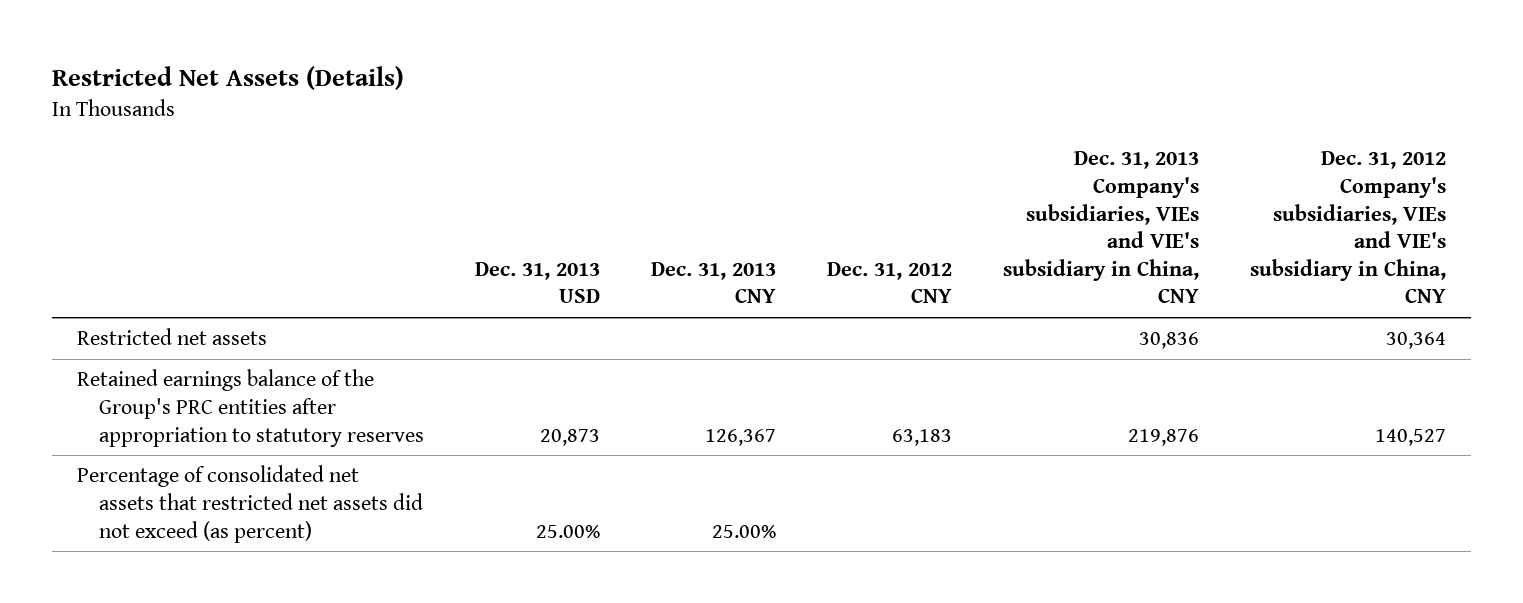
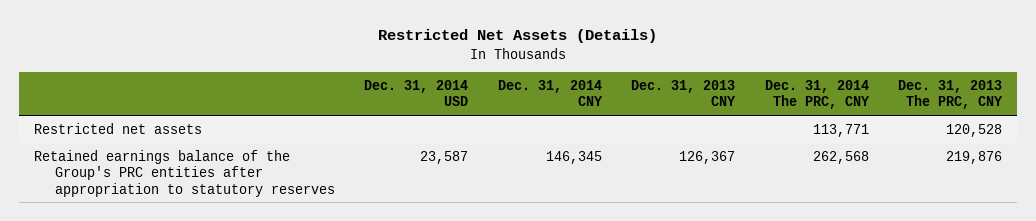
- | Dec. 31, 2013 USD | Dec. 31, 2013 CNY | Dec. 31, 2012 CNY | Dec. 31, 2013 Company's subsidiaries, VIEs and VIE's subsidiary in China, CNY | Dec. 31, 2012 Company's subsidiaries, VIEs and VIE's subsidiary in China, CNY
+ | Dec. 31, 2014 USD | Dec. 31, 2014 CNY | Dec. 31, 2013 CNY | Dec. 31, 2014 The PRC, CNY | Dec. 31, 2013 The PRC, CNY
- Percentage of consolidated net assets that restricted net assets did not exceed (as percent) | 25.00% | 25.00% | | |

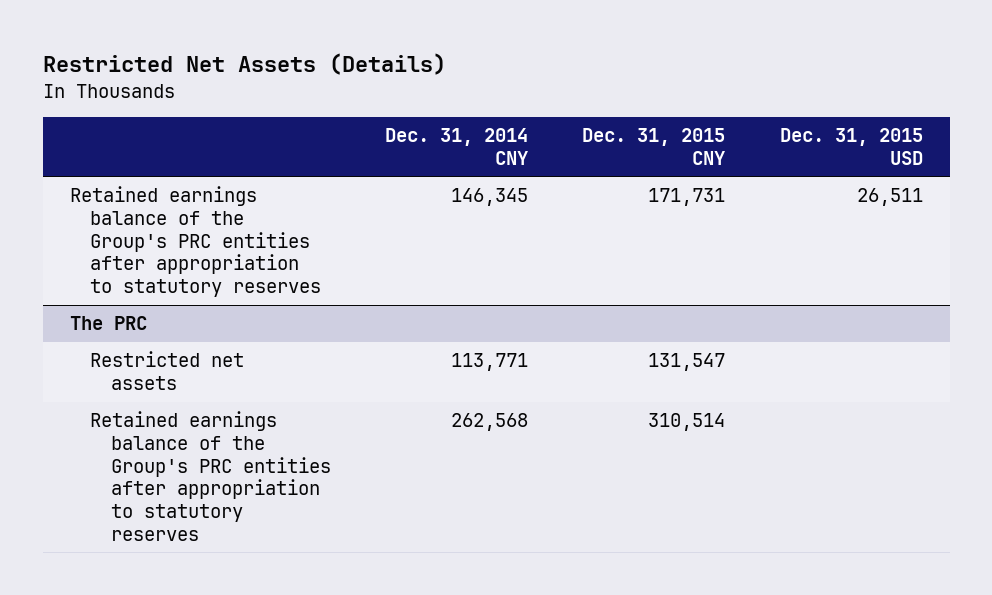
- | Dec. 31, 2014 USD | Dec. 31, 2014 CNY | Dec. 31, 2013 CNY | Dec. 31, 2014 The PRC, CNY | Dec. 31, 2013 The PRC, CNY
+ | Dec. 31, 2014 CNY | Dec. 31, 2015 CNY | Dec. 31, 2015 USD
- Restricted net assets | | | | 113,771 | 120,528
+ The PRC
+ Restricted net assets | 113,771 | 131,547 |
+ Retained earnings balance of the Group's PRC entities after appropriation to statutory reserves | 262,568 | 310,514 |

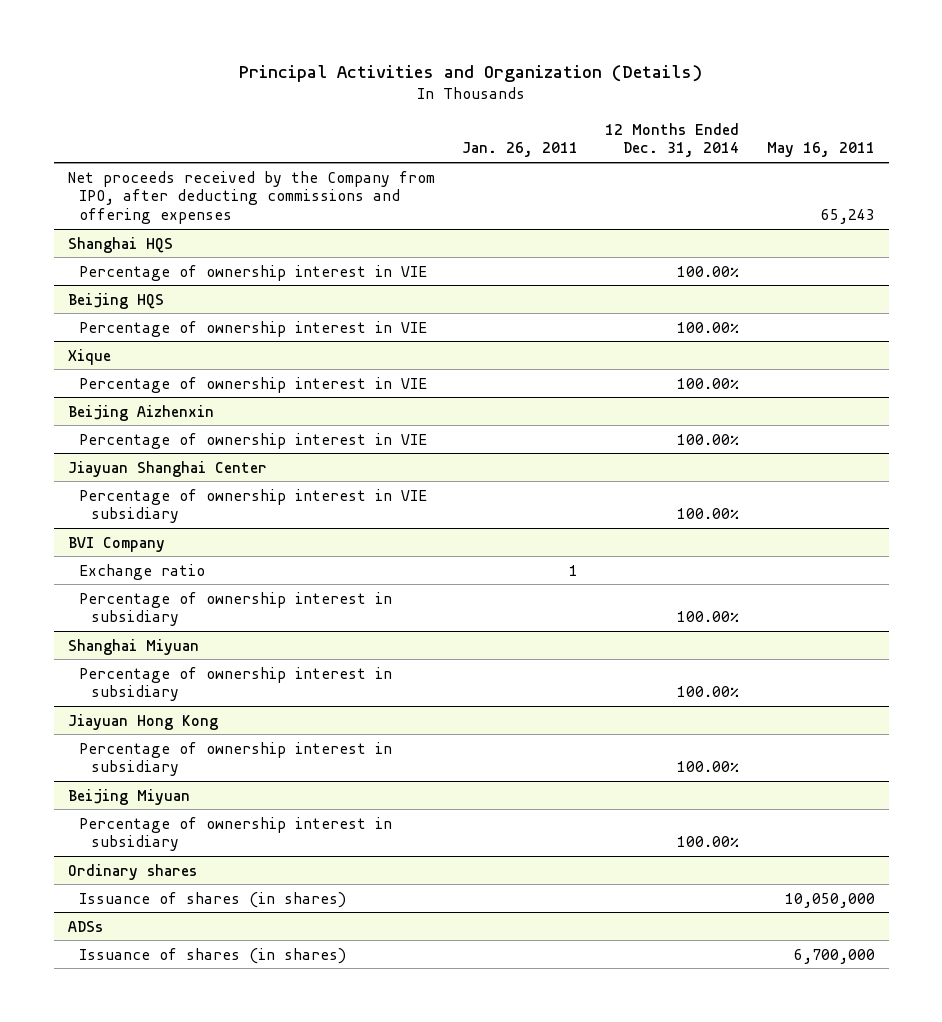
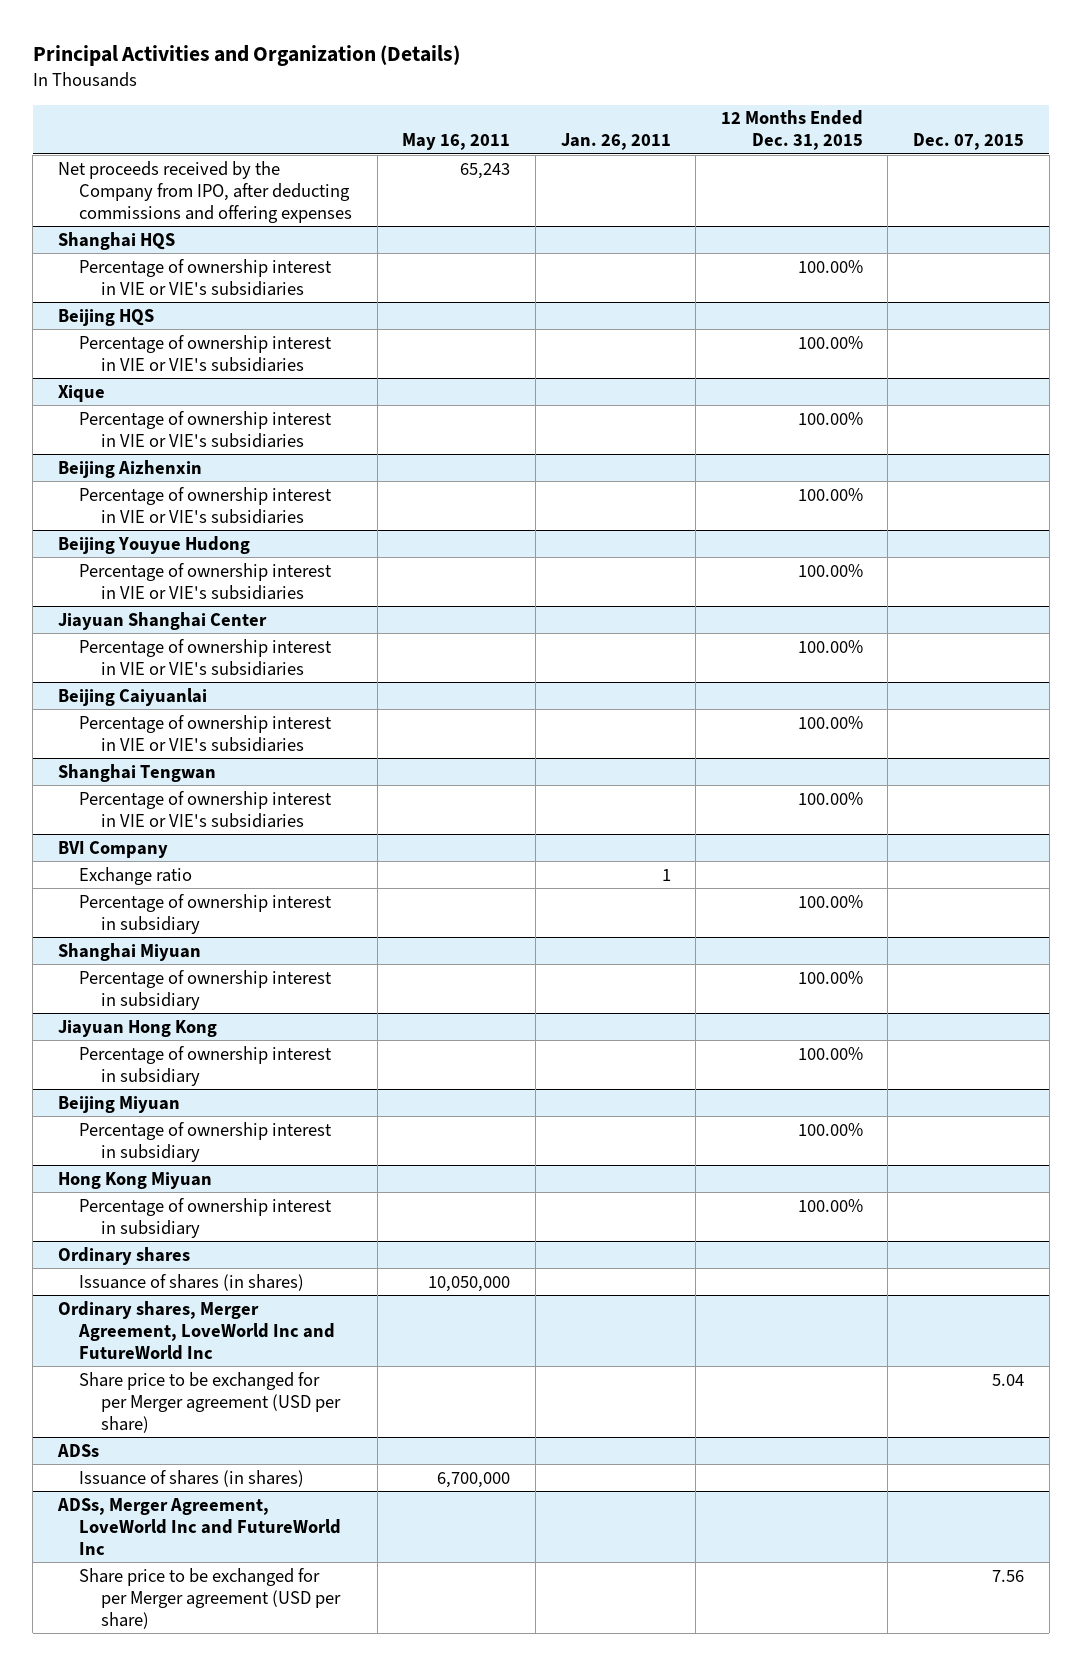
- | Jan. 26, 2011 | 12 Months Ended Dec. 31, 2014 | May 16, 2011
+ | May 16, 2011 | Jan. 26, 2011 | 12 Months Ended Dec. 31, 2015 | Dec. 07, 2015
@ Shanghai HQS
- Percentage of ownership interest in VIE | | 100.00% |
+ Percentage of ownership interest in VIE or VIE's subsidiaries | | | 100.00% |
@ Beijing HQS
- Percentage of ownership interest in VIE | | 100.00% |
+ Percentage of ownership interest in VIE or VIE's subsidiaries | | | 100.00% |
@ Xique
- Percentage of ownership interest in VIE | | 100.00% |
+ Percentage of ownership interest in VIE or VIE's subsidiaries | | | 100.00% |
@ Beijing Aizhenxin
- Percentage of ownership interest in VIE | | 100.00% |
+ Percentage of ownership interest in VIE or VIE's subsidiaries | | | 100.00% |
+ Beijing Youyue Hudong
+ Percentage of ownership interest in VIE or VIE's subsidiaries | | | 100.00% |
@ Jiayuan Shanghai Center
- Percentage of ownership interest in VIE subsidiary | | 100.00% |
+ Percentage of ownership interest in VIE or VIE's subsidiaries | | | 100.00% |
+ Beijing Caiyuanlai
+ Percentage of ownership interest in VIE or VIE's subsidiaries | | | 100.00% |
+ Shanghai Tengwan
+ Percentage of ownership interest in VIE or VIE's subsidiaries | | | 100.00% |
+ Hong Kong Miyuan
+ Percentage of ownership interest in subsidiary | | | 100.00% |
+ Ordinary shares, Merger Agreement, LoveWorld Inc and FutureWorld Inc
+ Share price to be exchanged for per Merger agreement (USD per share) | | | | 5.04
+ ADSs, Merger Agreement, LoveWorld Inc and FutureWorld Inc
+ Share price to be exchanged for per Merger agreement (USD per share) | | | | 7.56

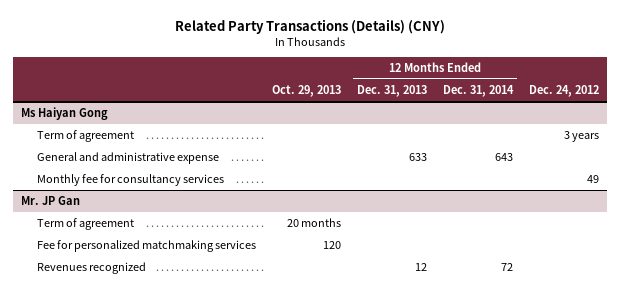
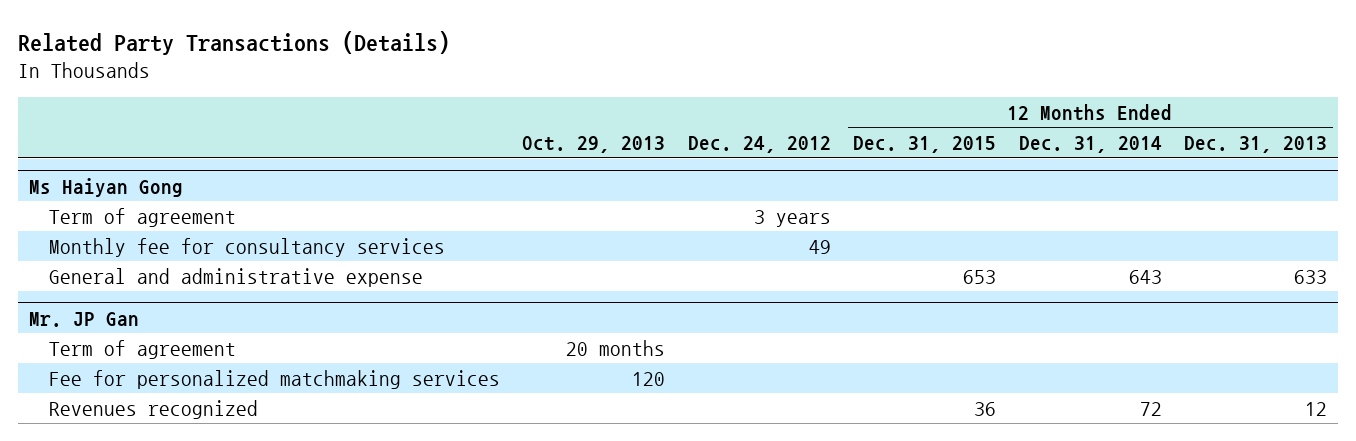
- Related Party Transactions (Details) (CNY)
+ Related Party Transactions (Details)
- | Oct. 29, 2013 | 12 Months Ended Dec. 31, 2013 | 12 Months Ended Dec. 31, 2014 | Dec. 24, 2012
+ | Oct. 29, 2013 | Dec. 24, 2012 | 12 Months Ended Dec. 31, 2015 | 12 Months Ended Dec. 31, 2014 | 12 Months Ended Dec. 31, 2013
@ Ms Haiyan Gong
moved down: General and administrative expense | | | 653 | 643 | 633

